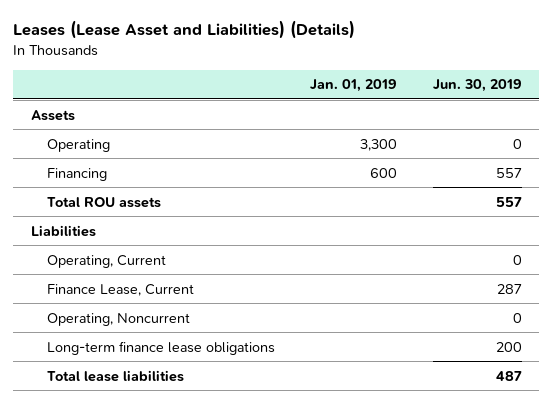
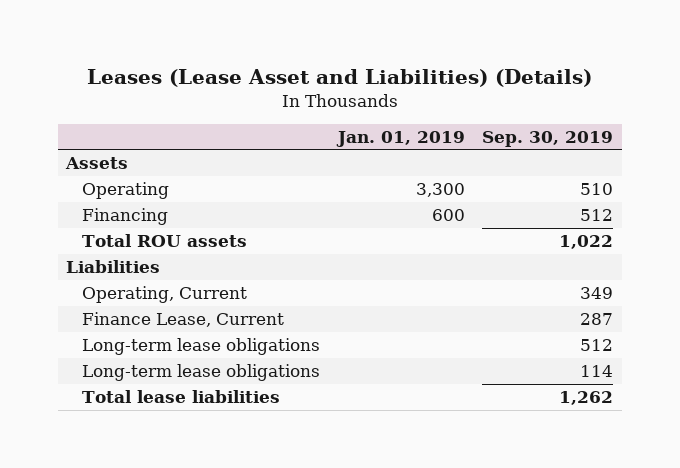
- | Jan. 01, 2019 | Jun. 30, 2019
+ | Jan. 01, 2019 | Sep. 30, 2019
- Operating, Noncurrent | | 0
- Long-term finance lease obligations | | 200
+ Long-term lease obligations | | 512
+ Long-term lease obligations | | 114

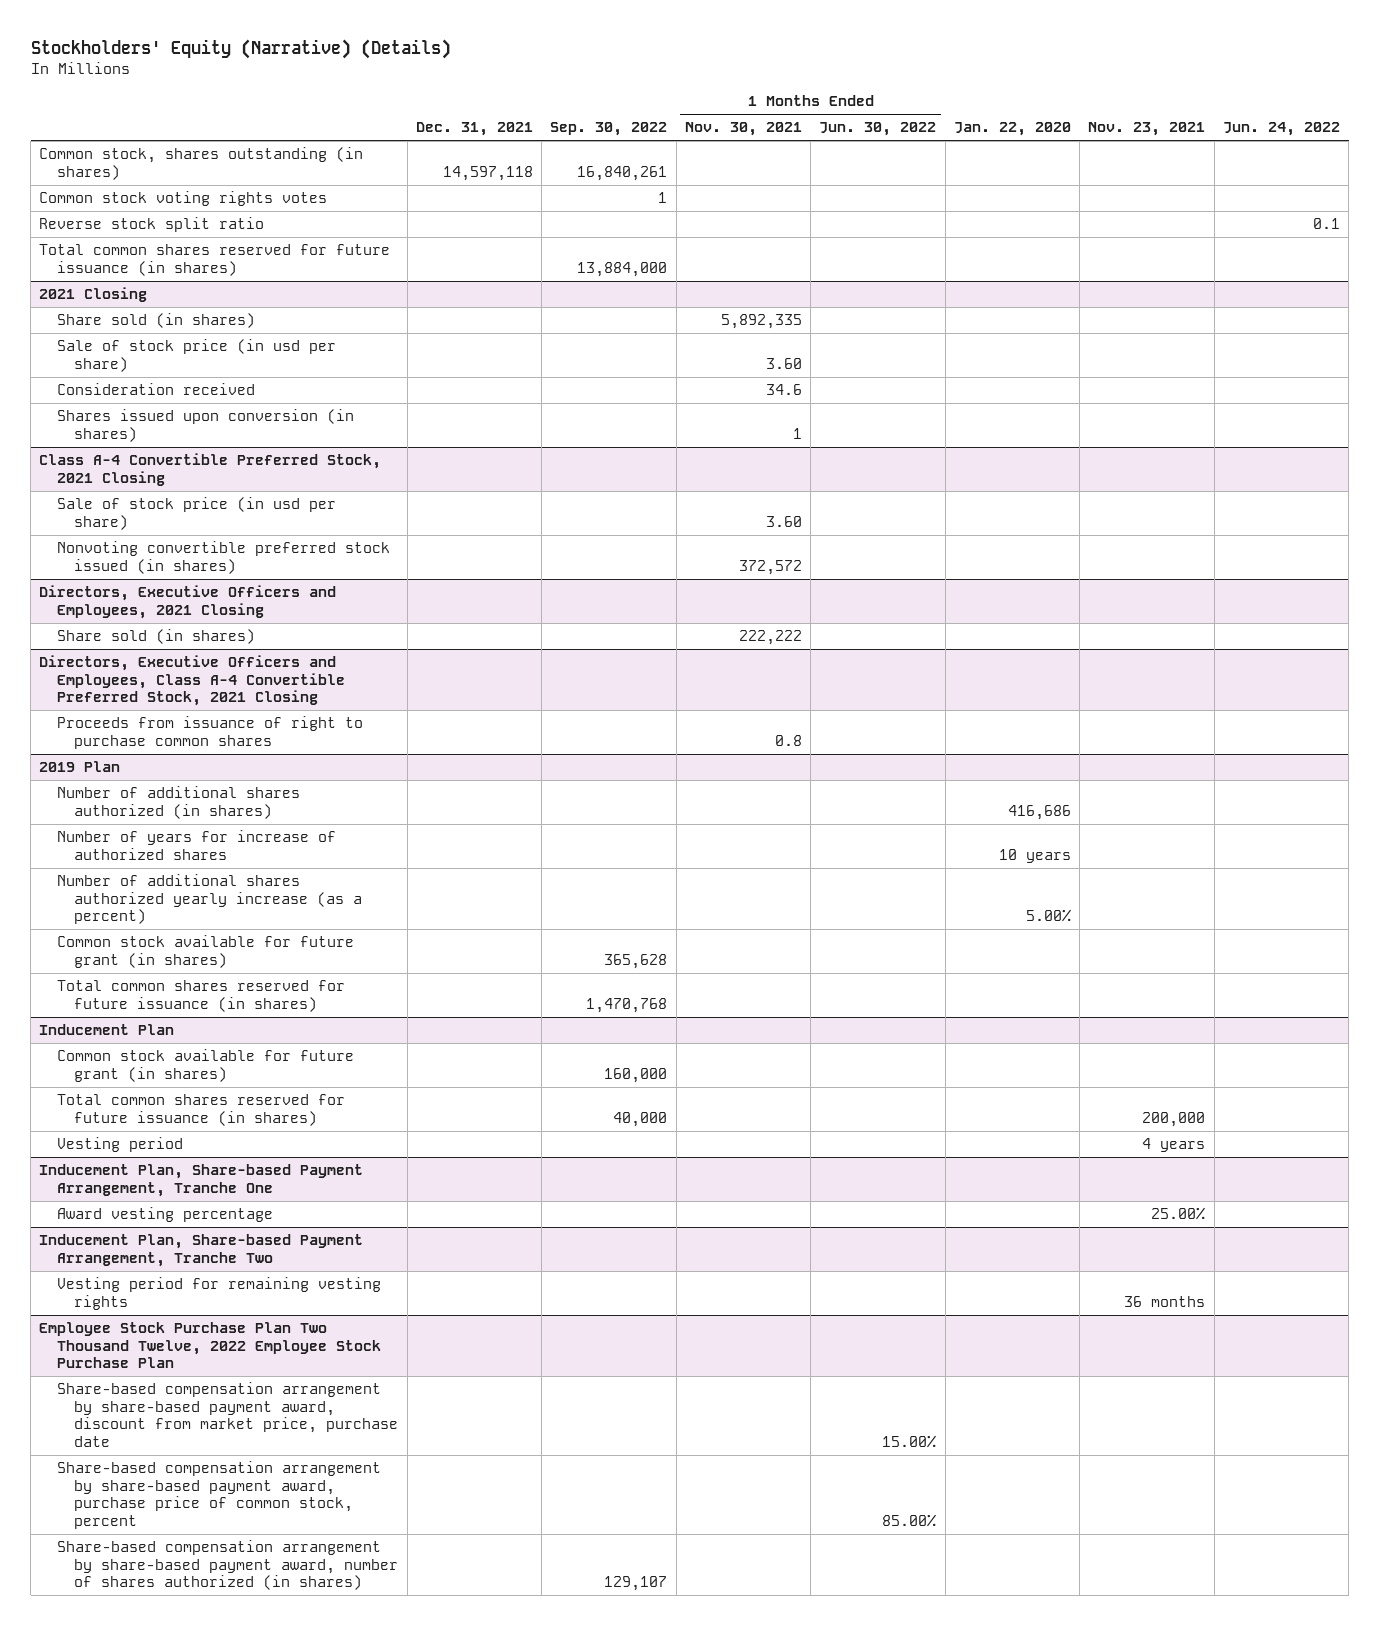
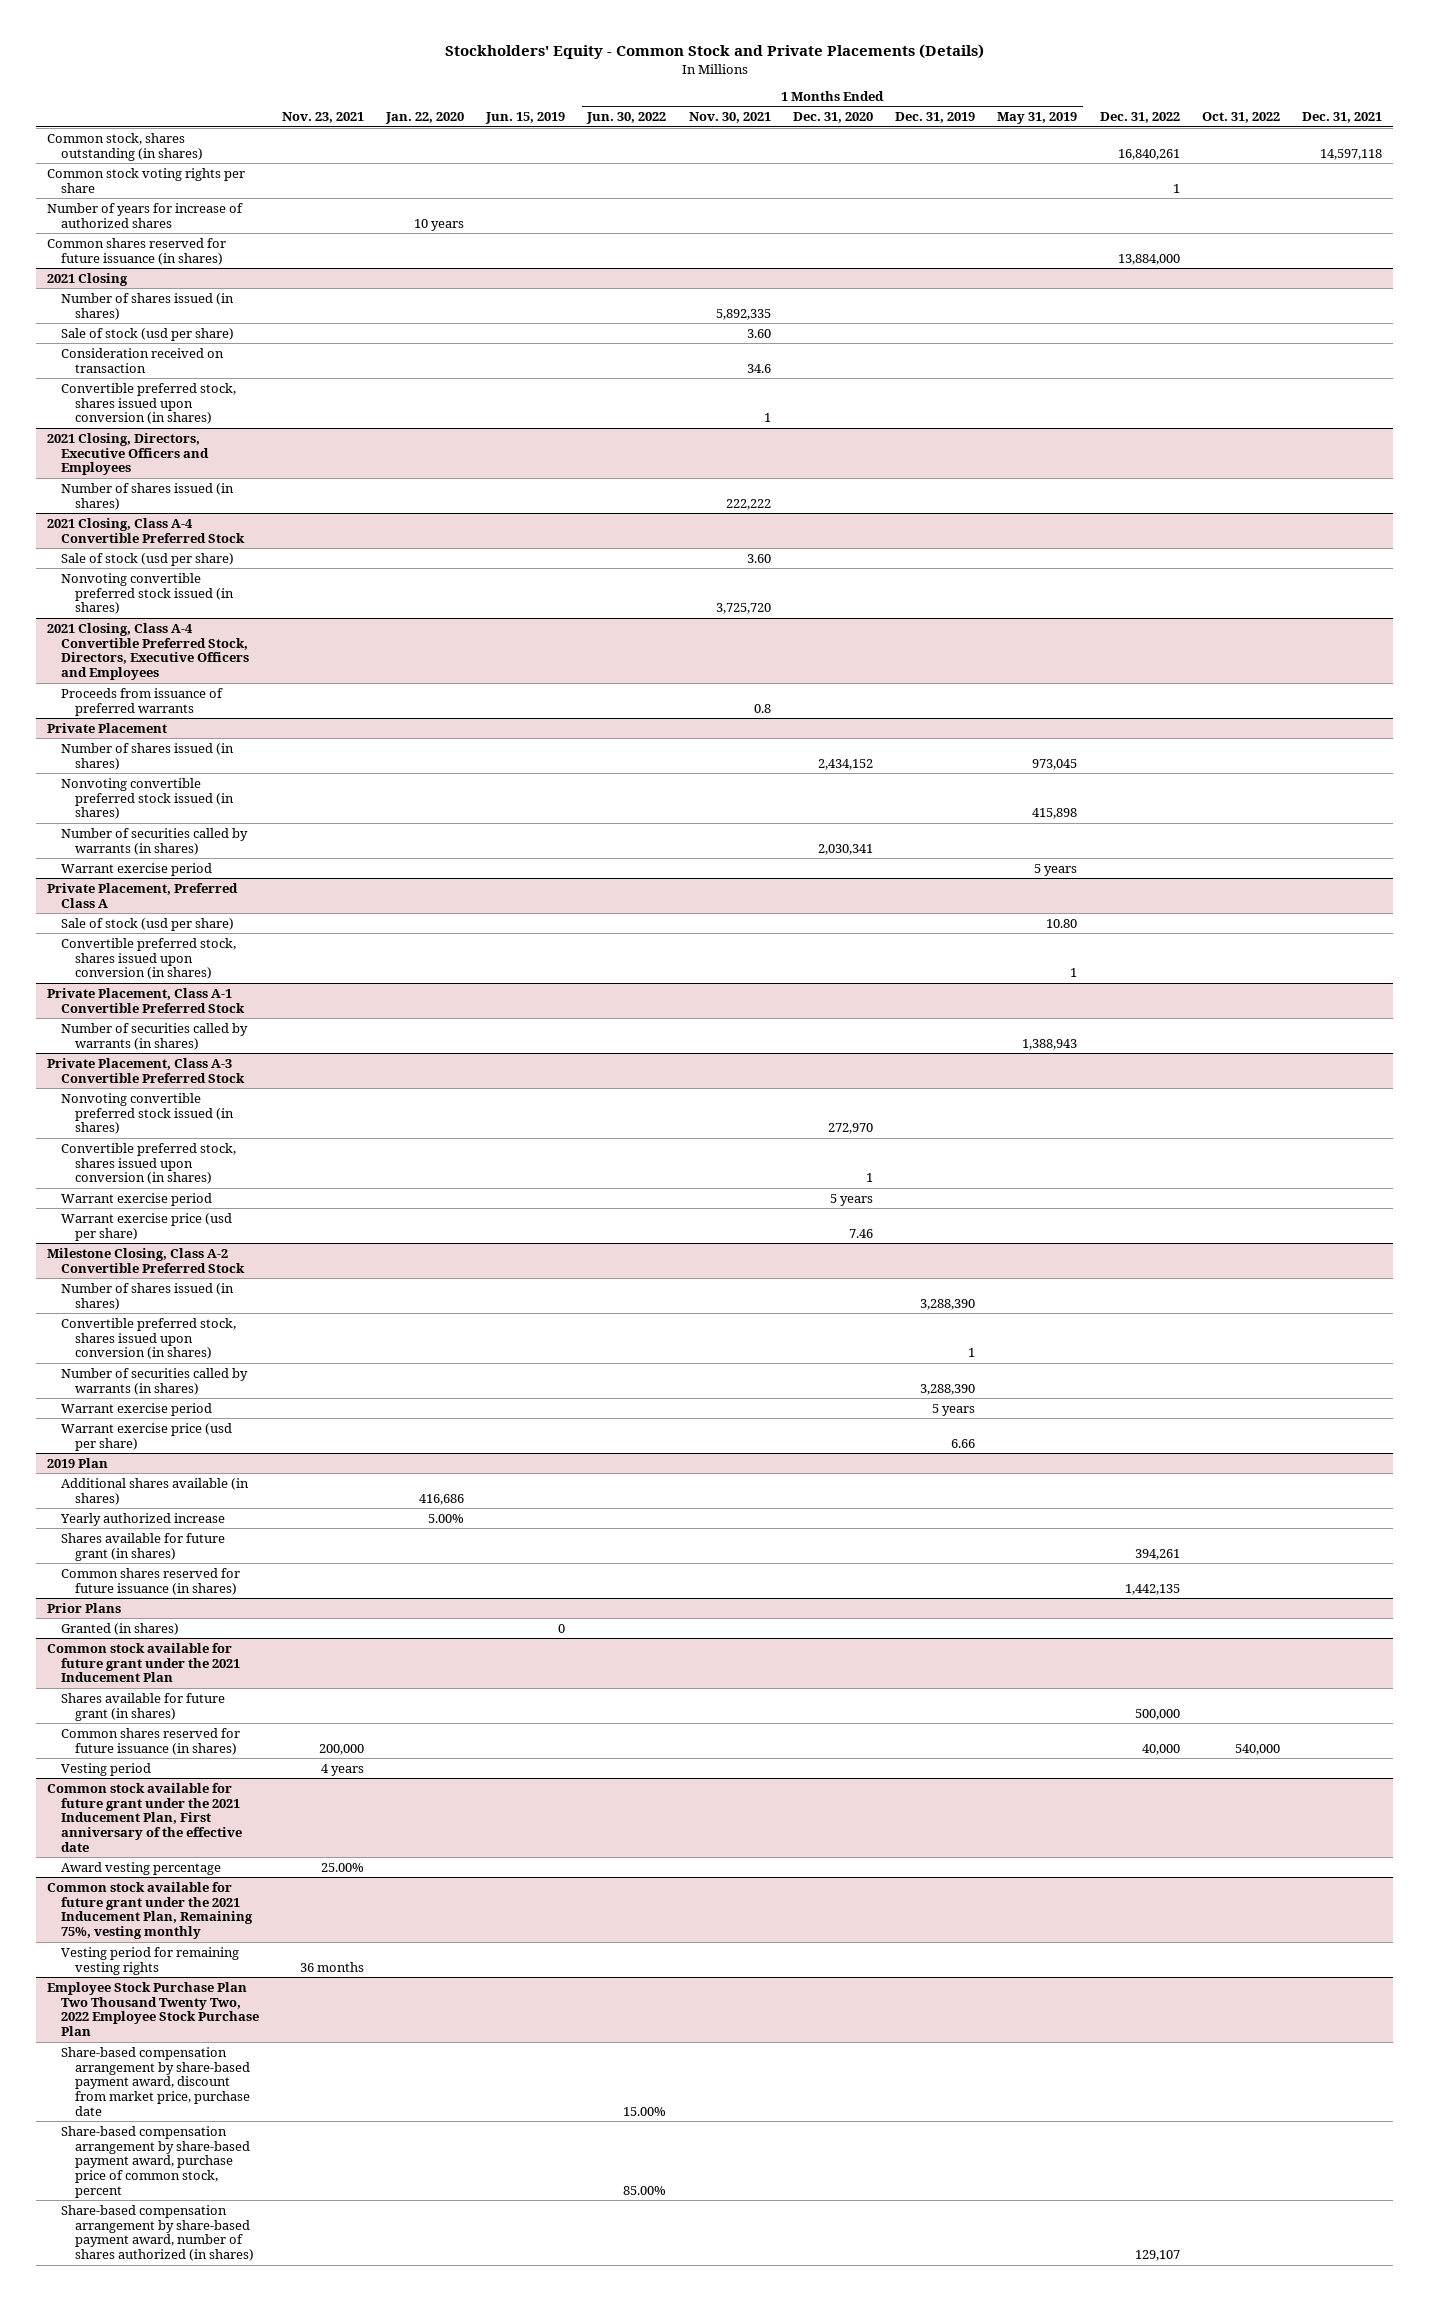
- Stockholders' Equity (Narrative) (Details)
+ Stockholders' Equity - Common Stock and Private Placements (Details)
- | Dec. 31, 2021 | Sep. 30, 2022 | 1 Months Ended Nov. 30, 2021 | 1 Months Ended Jun. 30, 2022 | Jan. 22, 2020 | Nov. 23, 2021 | Jun. 24, 2022
+ | Nov. 23, 2021 | Jan. 22, 2020 | Jun. 15, 2019 | 1 Months Ended Jun. 30, 2022 | 1 Months Ended Nov. 30, 2021 | 1 Months Ended Dec. 31, 2020 | 1 Months Ended Dec. 31, 2019 | 1 Months Ended May 31, 2019 | Dec. 31, 2022 | Oct. 31, 2022 | Dec. 31, 2021
- Common stock voting rights votes | | 1 | | | | |
- Reverse stock split ratio | | | | | | | 0.1
- Total common shares reserved for future issuance (in shares) | | 13,884,000 | | | | |
+ Common stock voting rights per share | | | | | | | | | 1 | |
+ Number of years for increase of authorized shares | | 10 years | | | | | | | | |
+ Common shares reserved for future issuance (in shares) | | | | | | | | | 13,884,000 | |
@ 2021 Closing
- Share sold (in shares) | | | 5,892,335 | | | |
- Sale of stock price (in usd per share) | | | 3.60 | | | |
- Consideration received | | | 34.6 | | | |
- Shares issued upon conversion (in shares) | | | 1 | | | |
- Class A-4 Convertible Preferred Stock, 2021 Closing
- Sale of stock price (in usd per share) | | | 3.60 | | | |
- Nonvoting convertible preferred stock issued (in shares) | | | 372,572 | | | |
- Directors, Executive Officers and Employees, 2021 Closing
- Share sold (in shares) | | | 222,222 | | | |
- Directors, Executive Officers and Employees, Class A-4 Convertible Preferred Stock, 2021 Closing
- Proceeds from issuance of right to purchase common shares | | | 0.8 | | | |
@ 2021 Closing
+ Number of shares issued (in shares) | | | | | 5,892,335 | | | | | |
+ Sale of stock (usd per share) | | | | | 3.60 | | | | | |
+ Consideration received on transaction | | | | | 34.6 | | | | | |
+ Convertible preferred stock, shares issued upon conversion (in shares) | | | | | 1 | | | | | |
+ 2021 Closing, Directors, Executive Officers and Employees
+ Number of shares issued (in shares) | | | | | 222,222 | | | | | |
+ 2021 Closing, Class A-4 Convertible Preferred Stock
+ Sale of stock (usd per share) | | | | | 3.60 | | | | | |
+ Nonvoting convertible preferred stock issued (in shares) | | | | | 3,725,720 | | | | | |
+ 2021 Closing, Class A-4 Convertible Preferred Stock, Directors, Executive Officers and Employees
+ Proceeds from issuance of preferred warrants | | | | | 0.8 | | | | | |
+ Private Placement
+ Number of shares issued (in shares) | | | | | | 2,434,152 | | 973,045 | | |
+ Nonvoting convertible preferred stock issued (in shares) | | | | | | | | 415,898 | | |
+ Number of securities called by warrants (in shares) | | | | | | 2,030,341 | | | | |
+ Warrant exercise period | | | | | | | | 5 years | | |
+ Private Placement, Preferred Class A
+ Sale of stock (usd per share) | | | | | | | | 10.80 | | |
+ Convertible preferred stock, shares issued upon conversion (in shares) | | | | | | | | 1 | | |
+ Private Placement, Class A-1 Convertible Preferred Stock
+ Number of securities called by warrants (in shares) | | | | | | | | 1,388,943 | | |
+ Private Placement, Class A-3 Convertible Preferred Stock
+ Nonvoting convertible preferred stock issued (in shares) | | | | | | 272,970 | | | | |
+ Convertible preferred stock, shares issued upon conversion (in shares) | | | | | | 1 | | | | |
+ Warrant exercise period | | | | | | 5 years | | | | |
+ Warrant exercise price (usd per share) | | | | | | 7.46 | | | | |
+ Milestone Closing, Class A-2 Convertible Preferred Stock
+ Number of shares issued (in shares) | | | | | | | 3,288,390 | | | |
+ Convertible preferred stock, shares issued upon conversion (in shares) | | | | | | | 1 | | | |
+ Number of securities called by warrants (in shares) | | | | | | | 3,288,390 | | | |
+ Warrant exercise period | | | | | | | 5 years | | | |
+ Warrant exercise price (usd per share) | | | | | | | 6.66 | | | |
@ 2019 Plan
- Number of additional shares authorized (in shares) | | | | | 416,686 | |
- Number of years for increase of authorized shares | | | | | 10 years | |
- Number of additional shares authorized yearly increase (as a percent) | | | | | 5.00% | |
- Common stock available for future grant (in shares) | | 365,628 | | | | |
- Total common shares reserved for future issuance (in shares) | | 1,470,768 | | | | |
- Inducement Plan
- Common stock available for future grant (in shares) | | 160,000 | | | | |
- Total common shares reserved for future issuance (in shares) | | 40,000 | | | | 200,000 |
@ 2019 Plan
+ Additional shares available (in shares) | | 416,686 | | | | | | | | |
+ Yearly authorized increase | | 5.00% | | | | | | | | |
+ Shares available for future grant (in shares) | | | | | | | | | 394,261 | |
+ Common shares reserved for future issuance (in shares) | | | | | | | | | 1,442,135 | |
+ Prior Plans
+ Granted (in shares) | | | 0 | | | | | | | |
+ Common stock available for future grant under the 2021 Inducement Plan
+ Shares available for future grant (in shares) | | | | | | | | | 500,000 | |
+ Common shares reserved for future issuance (in shares) | 200,000 | | | | | | | | 40,000 | 540,000 |
- Inducement Plan, Share-based Payment Arrangement, Tranche One
+ Common stock available for future grant under the 2021 Inducement Plan, First anniversary of the effective date
- Inducement Plan, Share-based Payment Arrangement, Tranche Two
+ Common stock available for future grant under the 2021 Inducement Plan, Remaining 75%, vesting monthly
- Employee Stock Purchase Plan Two Thousand Twelve, 2022 Employee Stock Purchase Plan
+ Employee Stock Purchase Plan Two Thousand Twenty Two, 2022 Employee Stock Purchase Plan

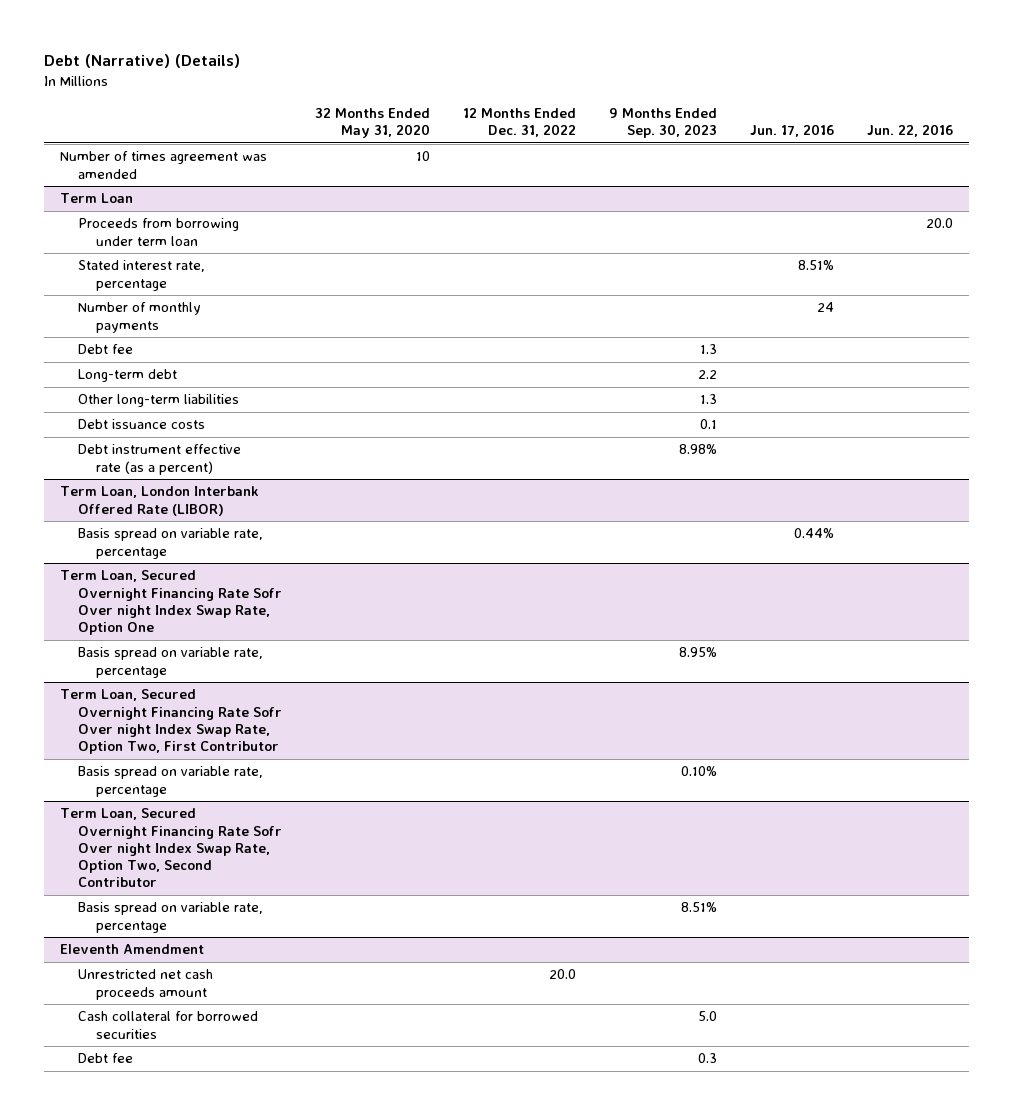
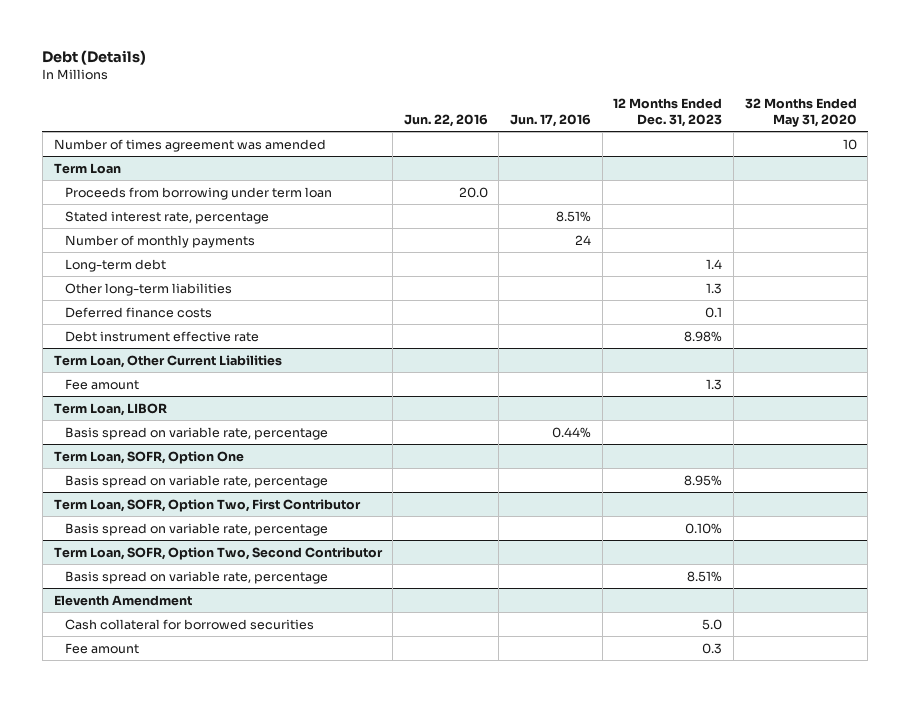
- Debt (Narrative) (Details)
+ Debt (Details)
- | 32 Months Ended May 31, 2020 | 12 Months Ended Dec. 31, 2022 | 9 Months Ended Sep. 30, 2023 | Jun. 17, 2016 | Jun. 22, 2016
+ | Jun. 22, 2016 | Jun. 17, 2016 | 12 Months Ended Dec. 31, 2023 | 32 Months Ended May 31, 2020
@ Term Loan
- Debt fee | | | 1.3 | |
- Debt issuance costs | | | 0.1 | |
- Debt instrument effective rate (as a percent) | | | 8.98% | |
- Term Loan, London Interbank Offered Rate (LIBOR)
@ Term Loan
+ Deferred finance costs | | | 0.1 |
+ Debt instrument effective rate | | | 8.98% |
+ Term Loan, Other Current Liabilities
+ Fee amount | | | 1.3 |
+ Term Loan, LIBOR
- Term Loan, Secured Overnight Financing Rate Sofr Over night Index Swap Rate, Option One
+ Term Loan, SOFR, Option One
- Term Loan, Secured Overnight Financing Rate Sofr Over night Index Swap Rate, Option Two, First Contributor
+ Term Loan, SOFR, Option Two, First Contributor
- Term Loan, Secured Overnight Financing Rate Sofr Over night Index Swap Rate, Option Two, Second Contributor
+ Term Loan, SOFR, Option Two, Second Contributor
@ Eleventh Amendment
- Unrestricted net cash proceeds amount | | 20.0 | | |
- Debt fee | | | 0.3 | |
+ Fee amount | | | 0.3 |

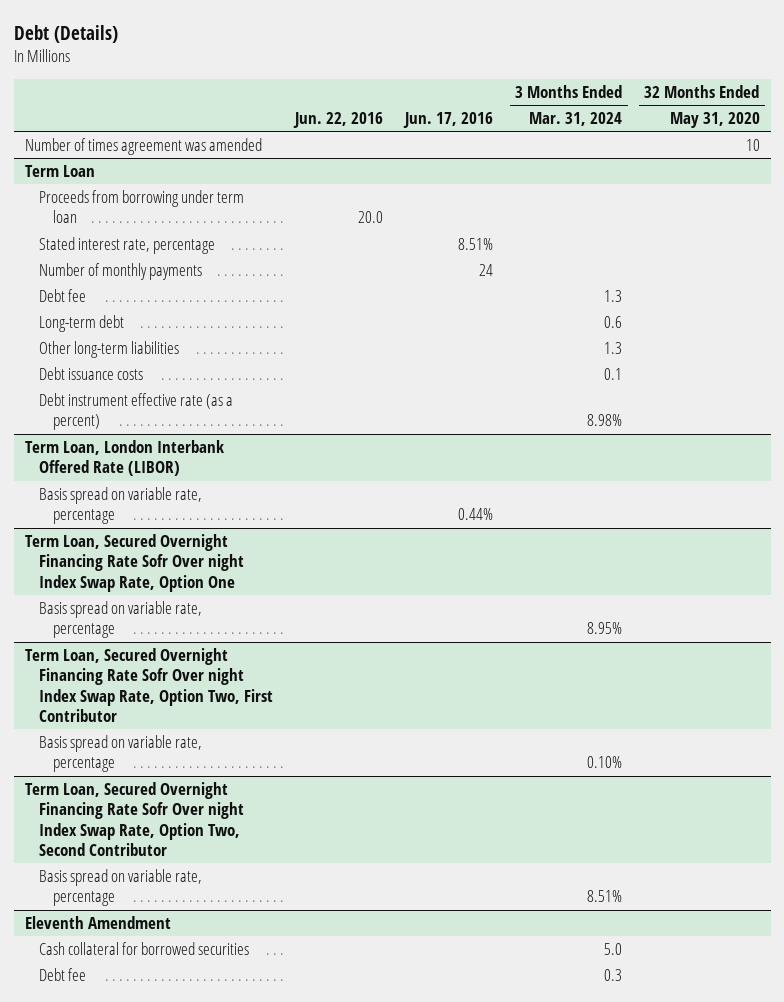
- | Jun. 22, 2016 | Jun. 17, 2016 | 12 Months Ended Dec. 31, 2023 | 32 Months Ended May 31, 2020
+ | Jun. 22, 2016 | Jun. 17, 2016 | 3 Months Ended Mar. 31, 2024 | 32 Months Ended May 31, 2020
@ Term Loan
+ Debt fee | | | 1.3 |
- Deferred finance costs | | | 0.1 |
- Debt instrument effective rate | | | 8.98% |
- Term Loan, Other Current Liabilities
- Fee amount | | | 1.3 |
- Term Loan, LIBOR
@ Term Loan
+ Debt issuance costs | | | 0.1 |
+ Debt instrument effective rate (as a percent) | | | 8.98% |
+ Term Loan, London Interbank Offered Rate (LIBOR)
- Term Loan, SOFR, Option One
+ Term Loan, Secured Overnight Financing Rate Sofr Over night Index Swap Rate, Option One
- Term Loan, SOFR, Option Two, First Contributor
+ Term Loan, Secured Overnight Financing Rate Sofr Over night Index Swap Rate, Option Two, First Contributor
- Term Loan, SOFR, Option Two, Second Contributor
+ Term Loan, Secured Overnight Financing Rate Sofr Over night Index Swap Rate, Option Two, Second Contributor
@ Eleventh Amendment
- Fee amount | | | 0.3 |
+ Debt fee | | | 0.3 |

